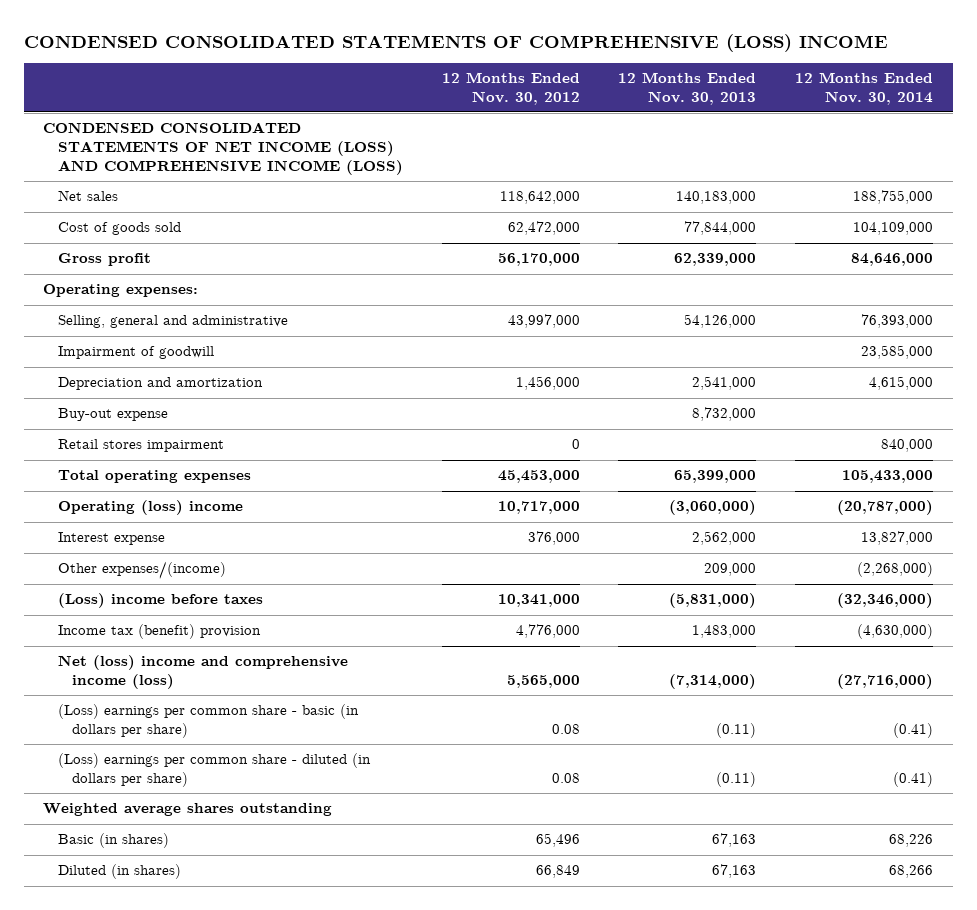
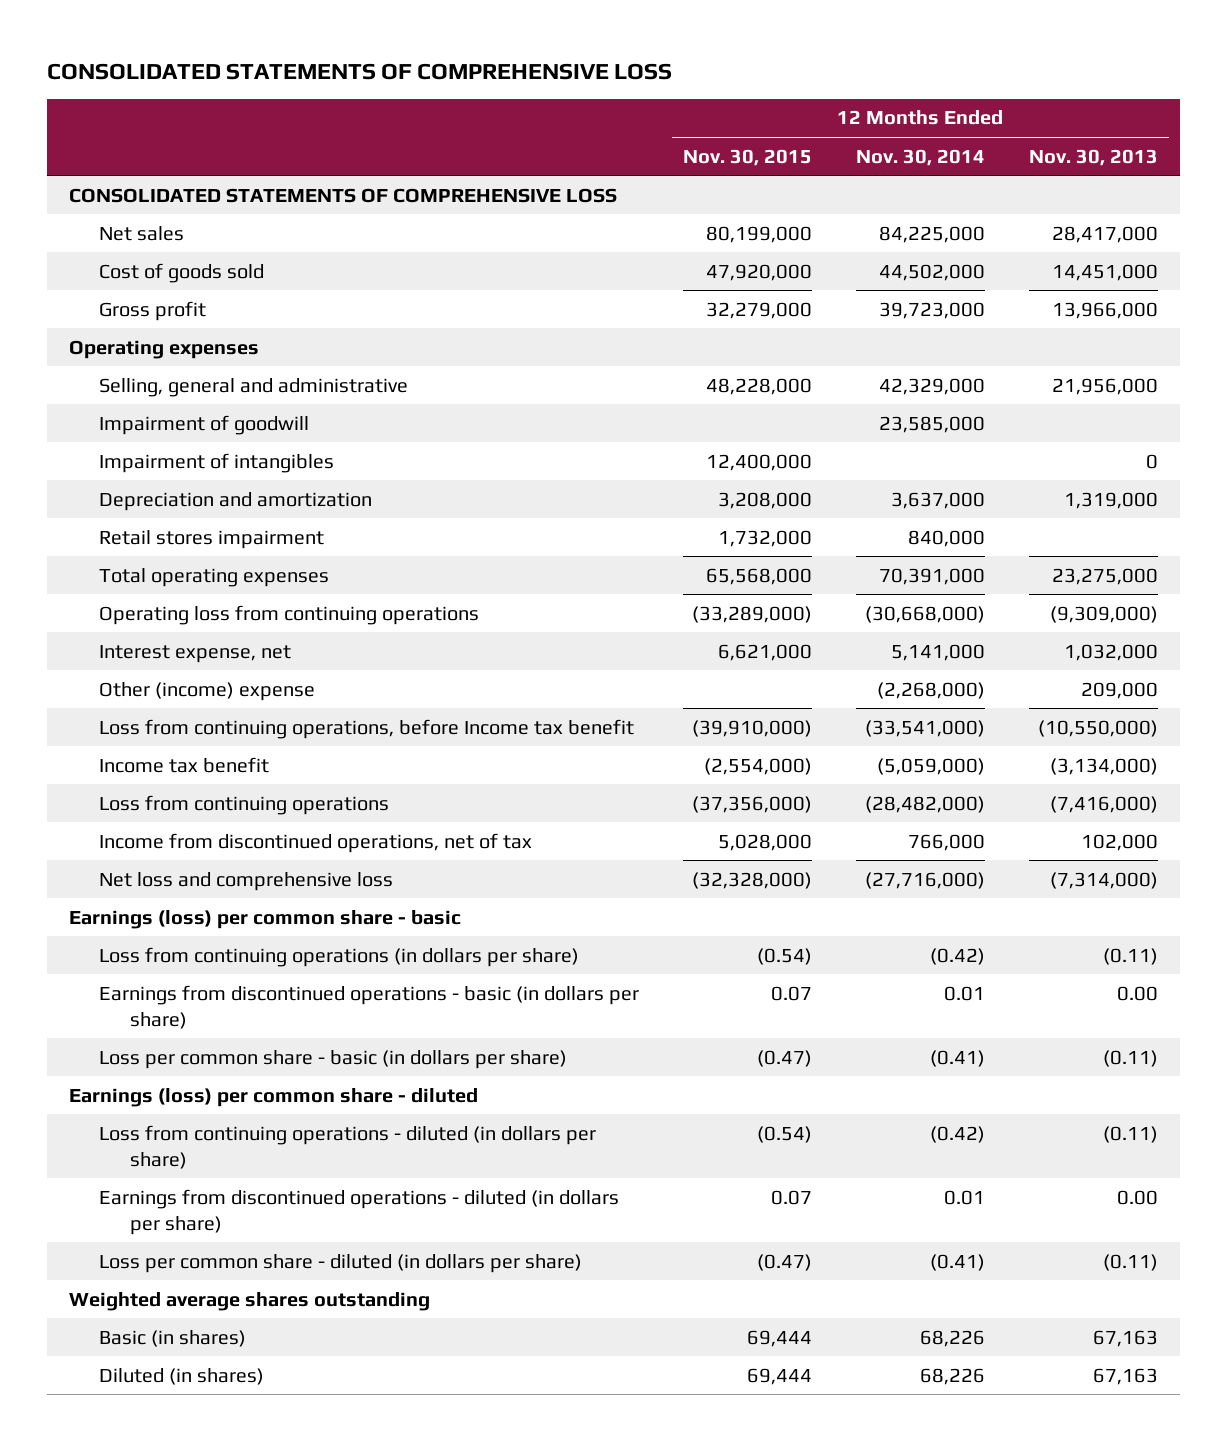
- CONDENSED CONSOLIDATED STATEMENTS OF COMPREHENSIVE (LOSS) INCOME
+ CONSOLIDATED STATEMENTS OF COMPREHENSIVE LOSS
- | 12 Months Ended Nov. 30, 2012 | 12 Months Ended Nov. 30, 2013 | 12 Months Ended Nov. 30, 2014
+ | 12 Months Ended Nov. 30, 2015 | 12 Months Ended Nov. 30, 2014 | 12 Months Ended Nov. 30, 2013
- CONDENSED CONSOLIDATED STATEMENTS OF NET INCOME (LOSS) AND COMPREHENSIVE INCOME (LOSS)
- Net sales | 118,642,000 | 140,183,000 | 188,755,000
- Cost of goods sold | 62,472,000 | 77,844,000 | 104,109,000
- Gross profit | 56,170,000 | 62,339,000 | 84,646,000
- Operating expenses:
- Selling, general and administrative | 43,997,000 | 54,126,000 | 76,393,000
+ CONSOLIDATED STATEMENTS OF COMPREHENSIVE LOSS
+ Net sales | 80,199,000 | 84,225,000 | 28,417,000
+ Cost of goods sold | 47,920,000 | 44,502,000 | 14,451,000
+ Gross profit | 32,279,000 | 39,723,000 | 13,966,000
+ Operating expenses
+ Selling, general and administrative | 48,228,000 | 42,329,000 | 21,956,000
- Depreciation and amortization | 1,456,000 | 2,541,000 | 4,615,000
- Buy-out expense | | 8,732,000 |
+ Impairment of intangibles | 12,400,000 | | 0
+ Depreciation and amortization | 3,208,000 | 3,637,000 | 1,319,000
- Total operating expenses | 45,453,000 | 65,399,000 | 105,433,000
- Operating (loss) income | 10,717,000 | (3,060,000) | (20,787,000)
- Interest expense | 376,000 | 2,562,000 | 13,827,000
- Other expenses/(income) | | 209,000 | (2,268,000)
- (Loss) income before taxes | 10,341,000 | (5,831,000) | (32,346,000)
- Income tax (benefit) provision | 4,776,000 | 1,483,000 | (4,630,000)
- Net (loss) income and comprehensive income (loss) | 5,565,000 | (7,314,000) | (27,716,000)
- (Loss) earnings per common share - basic (in dollars per share) | 0.08 | (0.11) | (0.41)
- (Loss) earnings per common share - diluted (in dollars per share) | 0.08 | (0.11) | (0.41)
+ Total operating expenses | 65,568,000 | 70,391,000 | 23,275,000
+ Operating loss from continuing operations | (33,289,000) | (30,668,000) | (9,309,000)
+ Interest expense, net | 6,621,000 | 5,141,000 | 1,032,000
+ Other (income) expense | | (2,268,000) | 209,000
+ Loss from continuing operations, before Income tax benefit | (39,910,000) | (33,541,000) | (10,550,000)
+ Income tax benefit | (2,554,000) | (5,059,000) | (3,134,000)
+ Loss from continuing operations | (37,356,000) | (28,482,000) | (7,416,000)
+ Income from discontinued operations, net of tax | 5,028,000 | 766,000 | 102,000
+ Net loss and comprehensive loss | (32,328,000) | (27,716,000) | (7,314,000)
+ Earnings (loss) per common share - basic
+ Loss from continuing operations (in dollars per share) | (0.54) | (0.42) | (0.11)
+ Earnings from discontinued operations - basic (in dollars per share) | 0.07 | 0.01 | 0.00
+ Loss per common share - basic (in dollars per share) | (0.47) | (0.41) | (0.11)
+ Earnings (loss) per common share - diluted
+ Loss from continuing operations - diluted (in dollars per share) | (0.54) | (0.42) | (0.11)
+ Earnings from discontinued operations - diluted (in dollars per share) | 0.07 | 0.01 | 0.00
+ Loss per common share - diluted (in dollars per share) | (0.47) | (0.41) | (0.11)
- Diluted (in shares) | 66,849 | 67,163 | 68,266
+ Diluted (in shares) | 69,444 | 68,226 | 67,163

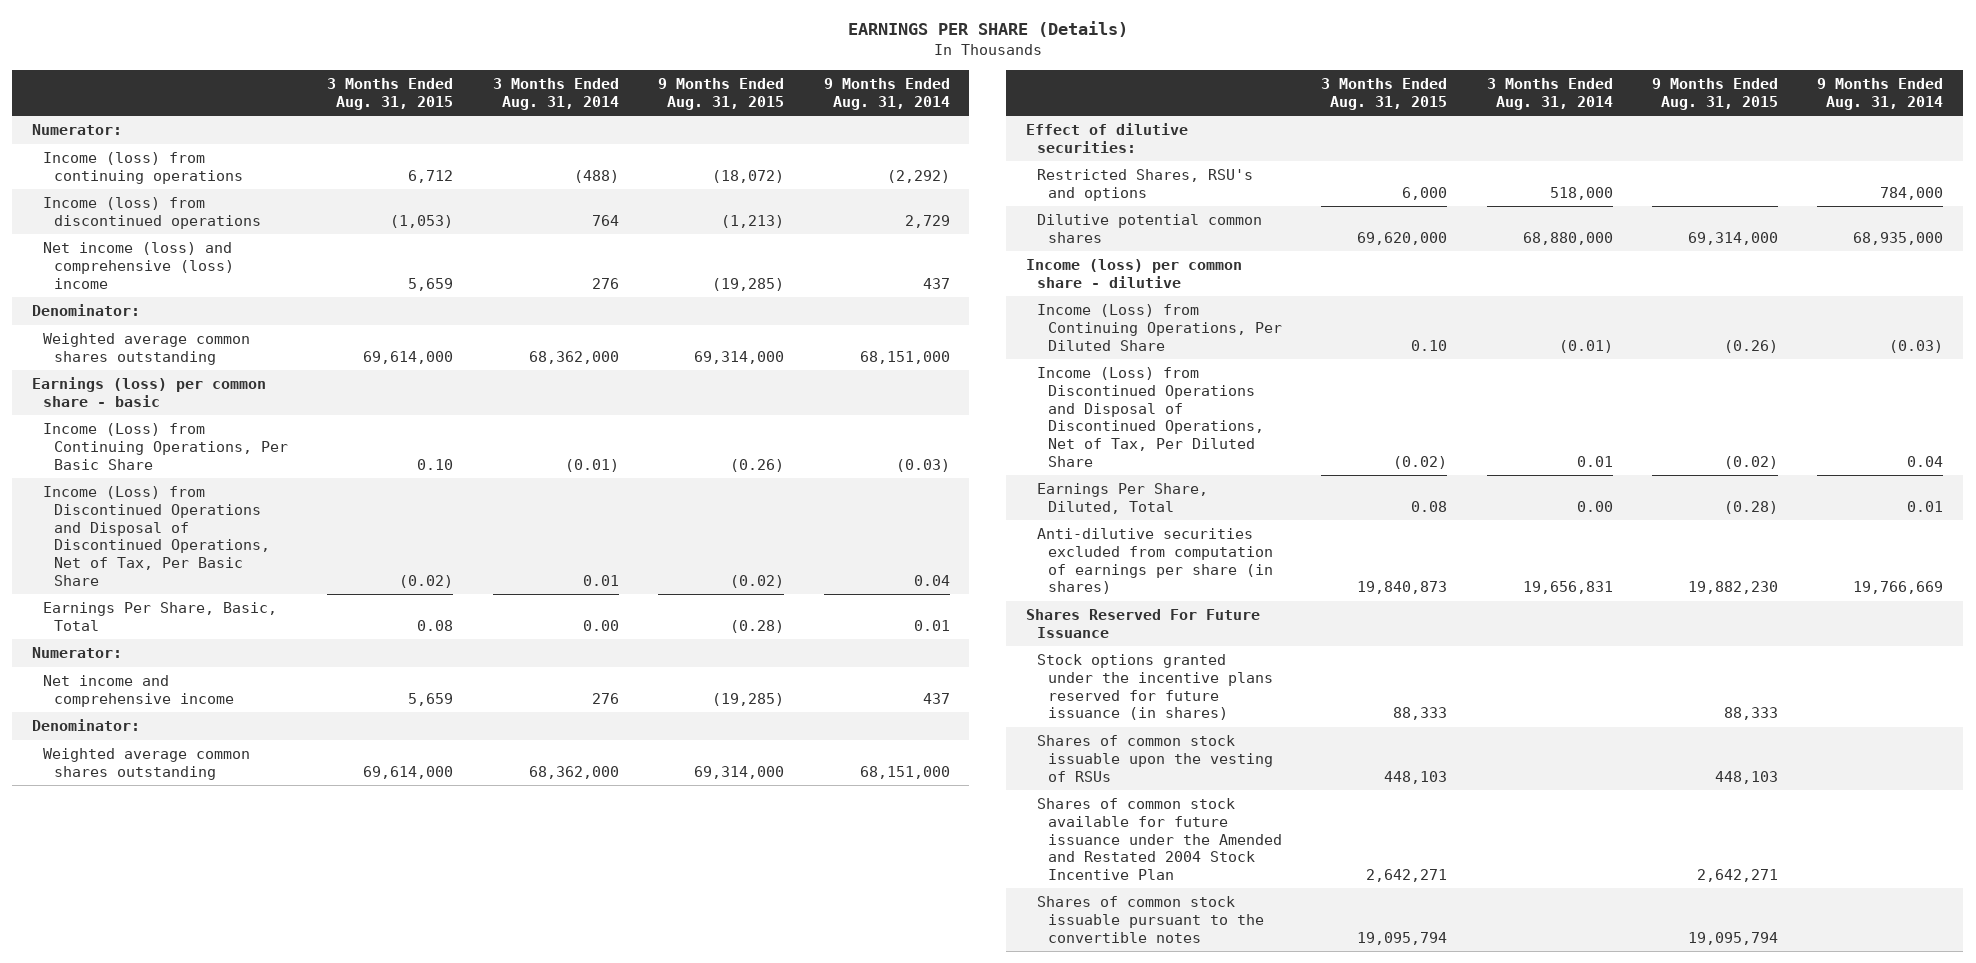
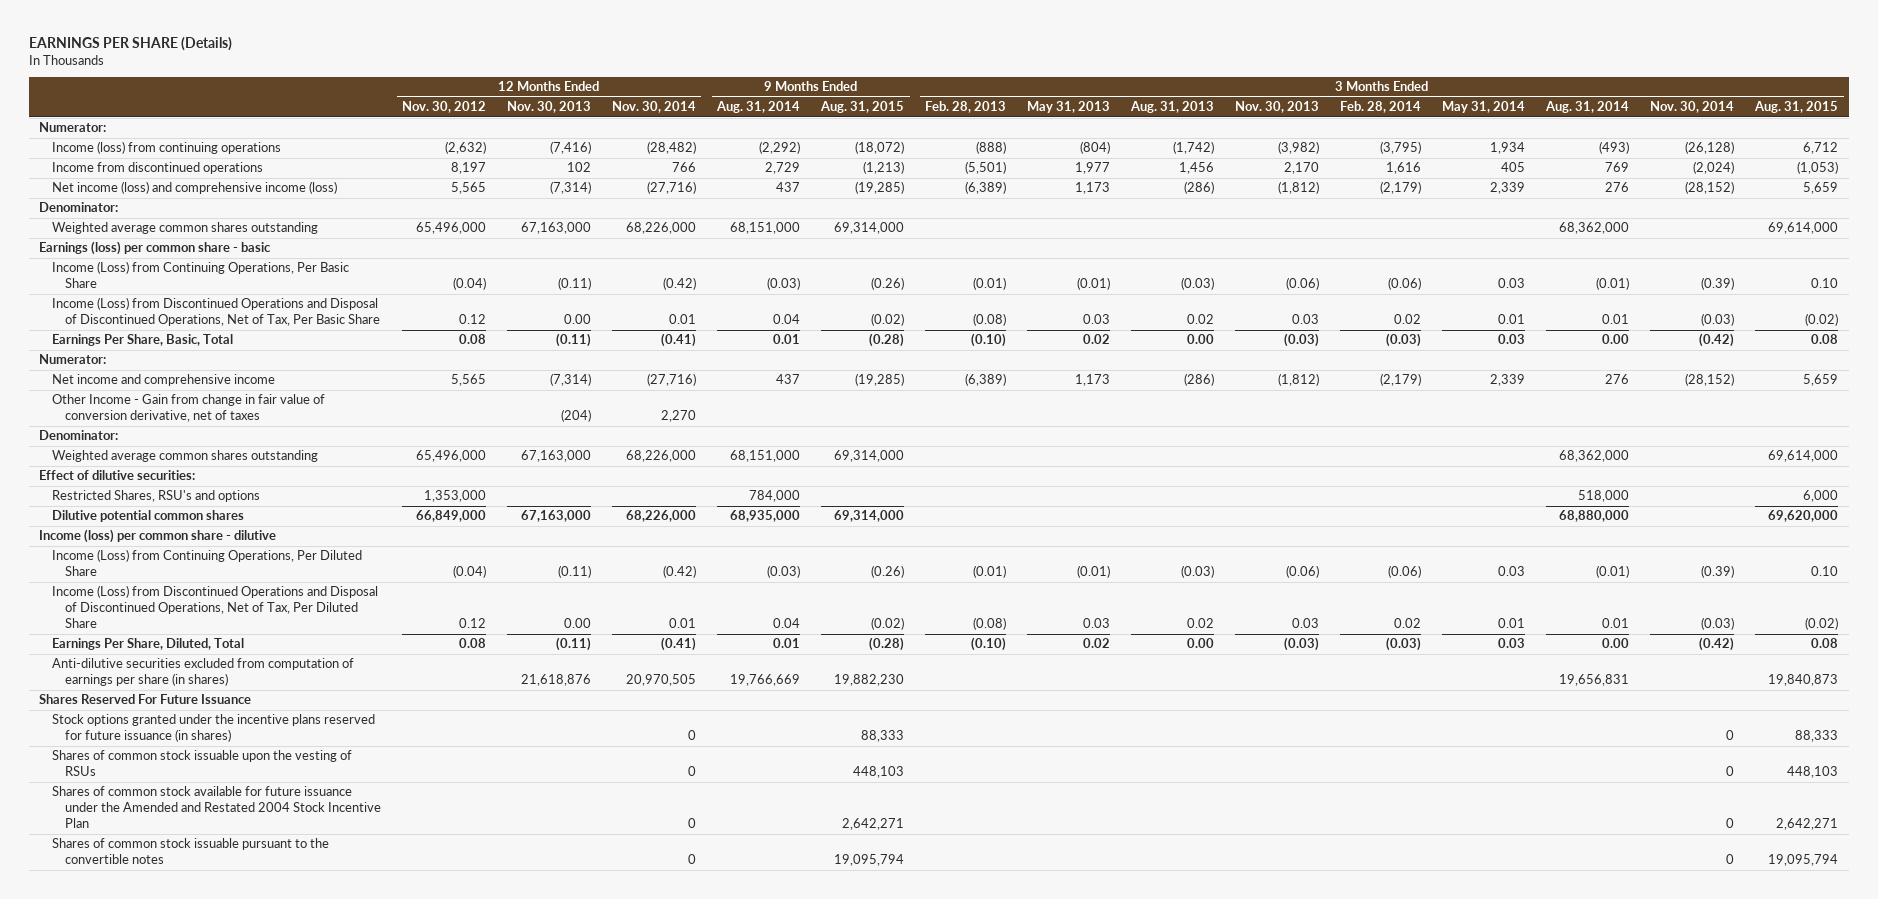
- | 3 Months Ended Aug. 31, 2015 | 3 Months Ended Aug. 31, 2014 | 9 Months Ended Aug. 31, 2015 | 9 Months Ended Aug. 31, 2014
+ | 12 Months Ended Nov. 30, 2012 | 12 Months Ended Nov. 30, 2013 | 12 Months Ended Nov. 30, 2014 | 9 Months Ended Aug. 31, 2014 | 9 Months Ended Aug. 31, 2015 | 3 Months Ended Feb. 28, 2013 | 3 Months Ended May 31, 2013 | 3 Months Ended Aug. 31, 2013 | 3 Months Ended Nov. 30, 2013 | 3 Months Ended Feb. 28, 2014 | 3 Months Ended May 31, 2014 | 3 Months Ended Aug. 31, 2014 | 3 Months Ended Nov. 30, 2014 | 3 Months Ended Aug. 31, 2015
- Income (loss) from continuing operations | 6,712 | (488) | (18,072) | (2,292)
- Income (loss) from discontinued operations | (1,053) | 764 | (1,213) | 2,729
- Net income (loss) and comprehensive (loss) income | 5,659 | 276 | (19,285) | 437
+ Income (loss) from continuing operations | (2,632) | (7,416) | (28,482) | (2,292) | (18,072) | (888) | (804) | (1,742) | (3,982) | (3,795) | 1,934 | (493) | (26,128) | 6,712
+ Income from discontinued operations | 8,197 | 102 | 766 | 2,729 | (1,213) | (5,501) | 1,977 | 1,456 | 2,170 | 1,616 | 405 | 769 | (2,024) | (1,053)
+ Net income (loss) and comprehensive income (loss) | 5,565 | (7,314) | (27,716) | 437 | (19,285) | (6,389) | 1,173 | (286) | (1,812) | (2,179) | 2,339 | 276 | (28,152) | 5,659
+ Other Income - Gain from change in fair value of conversion derivative, net of taxes | | (204) | 2,270 | | | | | | | | | | |

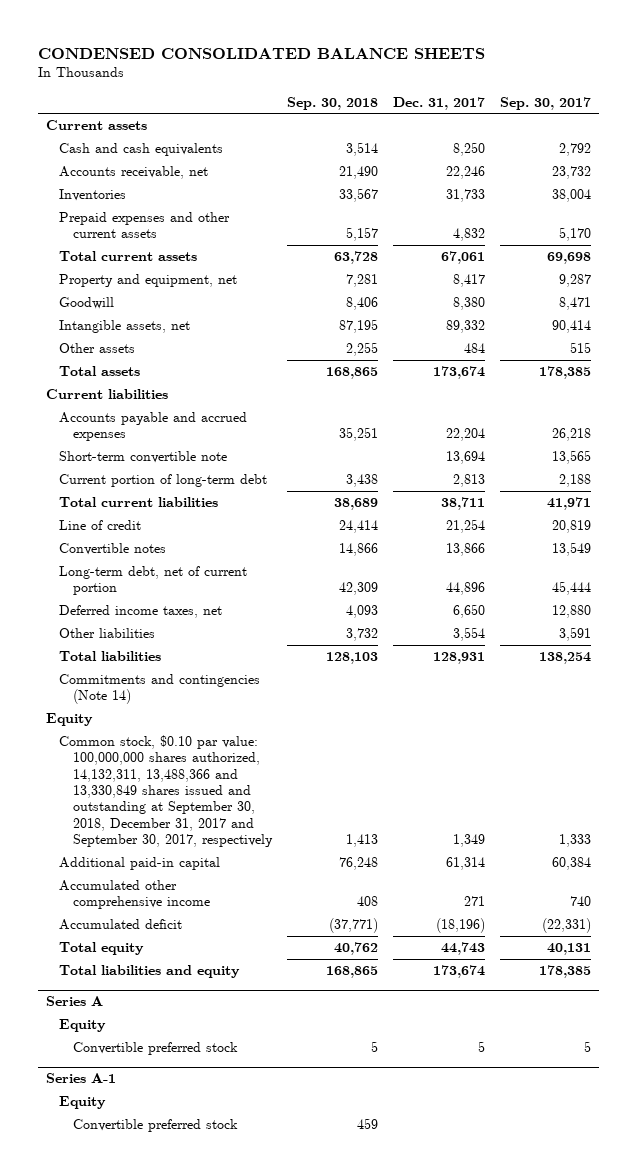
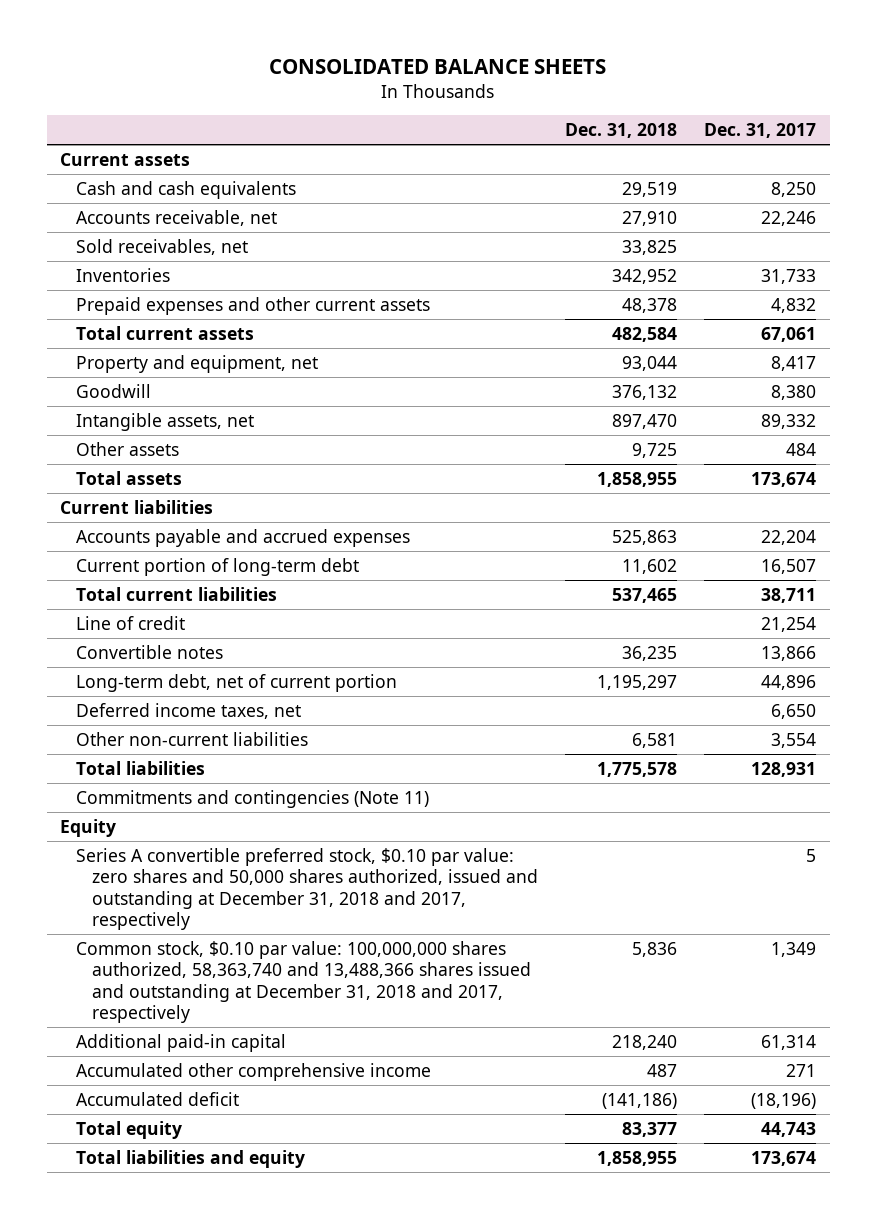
- CONDENSED CONSOLIDATED BALANCE SHEETS
+ CONSOLIDATED BALANCE SHEETS
- | Sep. 30, 2018 | Dec. 31, 2017 | Sep. 30, 2017
+ | Dec. 31, 2018 | Dec. 31, 2017
+ Sold receivables, net | 33,825 |
- Short-term convertible note | | 13,694 | 13,565
- Current portion of long-term debt | 3,438 | 2,813 | 2,188
+ Current portion of long-term debt | 11,602 | 16,507
- Other liabilities | 3,732 | 3,554 | 3,591
+ Other non-current liabilities | 6,581 | 3,554
- Commitments and contingencies (Note 14)
+ Commitments and contingencies (Note 11)
- Common stock, $0.10 par value: 100,000,000 shares authorized, 14,132,311, 13,488,366 and 13,330,849 shares issued and outstanding at September 30, 2018, December 31, 2017 and September 30, 2017, respectively | 1,413 | 1,349 | 1,333
+ Series A convertible preferred stock, $0.10 par value: zero shares and 50,000 shares authorized, issued and outstanding at December 31, 2018 and 2017, respectively | | 5
+ Common stock, $0.10 par value: 100,000,000 shares authorized, 58,363,740 and 13,488,366 shares issued and outstanding at December 31, 2018 and 2017, respectively | 5,836 | 1,349
- Series A
- Equity
- Convertible preferred stock | 5 | 5 | 5
- Series A-1
- Equity
- Convertible preferred stock | 459 | |

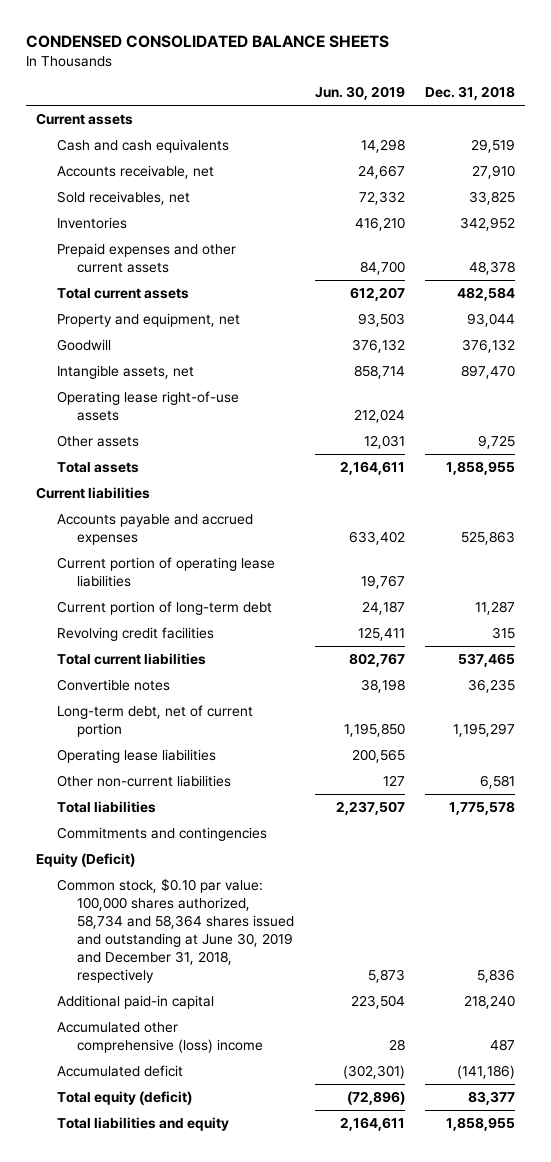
- CONSOLIDATED BALANCE SHEETS
+ CONDENSED CONSOLIDATED BALANCE SHEETS
- | Dec. 31, 2018 | Dec. 31, 2017
+ | Jun. 30, 2019 | Dec. 31, 2018
+ Operating lease right-of-use assets | 212,024 |
- Current portion of long-term debt | 11,602 | 16,507
+ Current portion of operating lease liabilities | 19,767 |
+ Current portion of long-term debt | 24,187 | 11,287
+ Revolving credit facilities | 125,411 | 315
- Line of credit | | 21,254
- Deferred income taxes, net | | 6,650
+ Operating lease liabilities | 200,565 |
- Commitments and contingencies (Note 11)
- Equity
- Series A convertible preferred stock, $0.10 par value: zero shares and 50,000 shares authorized, issued and outstanding at December 31, 2018 and 2017, respectively | | 5
- Common stock, $0.10 par value: 100,000,000 shares authorized, 58,363,740 and 13,488,366 shares issued and outstanding at December 31, 2018 and 2017, respectively | 5,836 | 1,349
+ Commitments and contingencies
+ Equity (Deficit)
+ Common stock, $0.10 par value: 100,000 shares authorized, 58,734 and 58,364 shares issued and outstanding at June 30, 2019 and December 31, 2018, respectively | 5,873 | 5,836
- Accumulated other comprehensive income | 487 | 271
+ Accumulated other comprehensive (loss) income | 28 | 487
- Total equity | 83,377 | 44,743
+ Total equity (deficit) | (72,896) | 83,377

